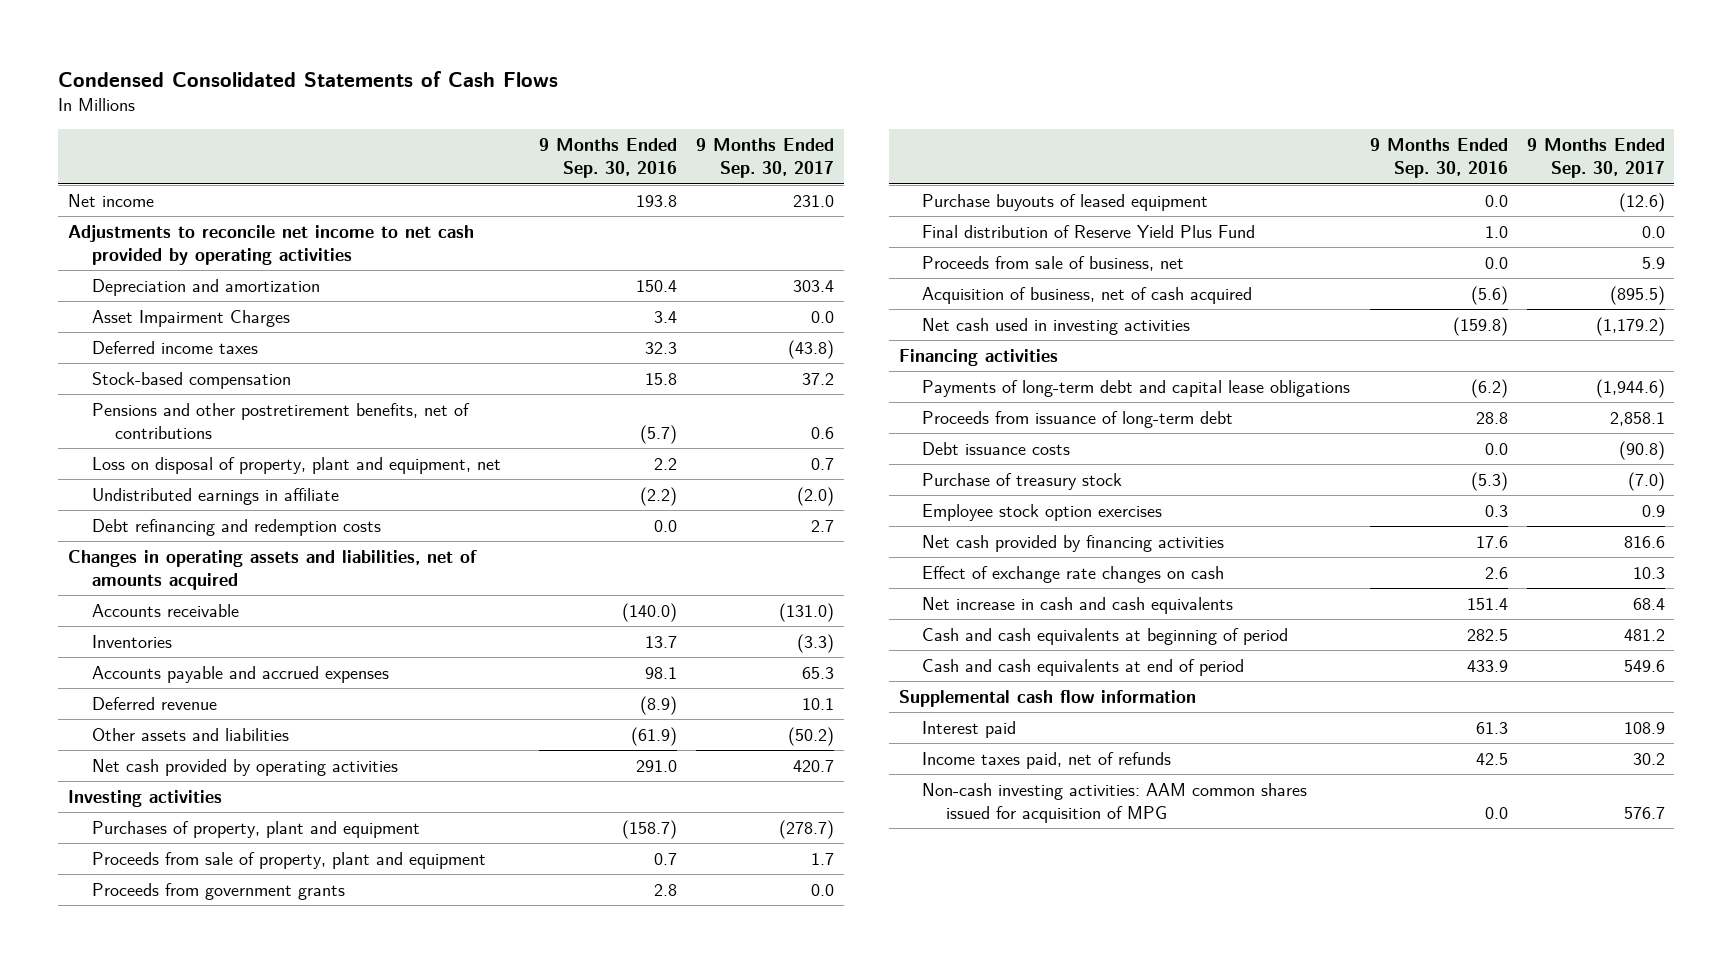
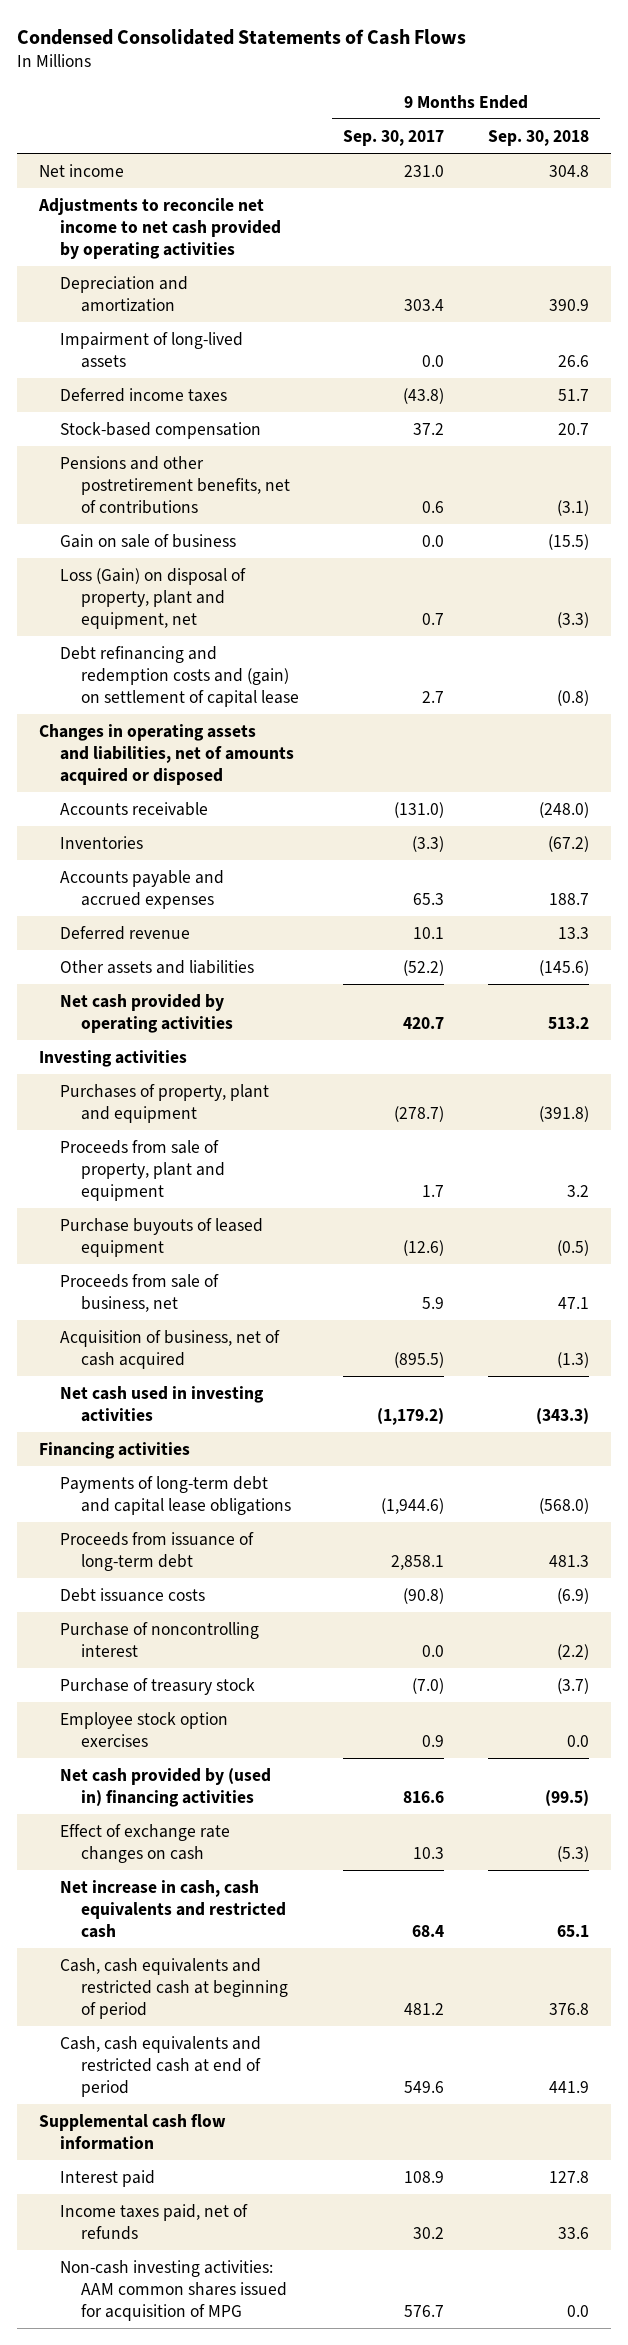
- | 9 Months Ended Sep. 30, 2016 | 9 Months Ended Sep. 30, 2017
+ | 9 Months Ended Sep. 30, 2017 | 9 Months Ended Sep. 30, 2018
- Asset Impairment Charges | 3.4 | 0.0
+ Impairment of long-lived assets | 0.0 | 26.6
- Loss on disposal of property, plant and equipment, net | 2.2 | 0.7
- Undistributed earnings in affiliate | (2.2) | (2.0)
- Debt refinancing and redemption costs | 0.0 | 2.7
- Changes in operating assets and liabilities, net of amounts acquired
+ Gain on sale of business | 0.0 | (15.5)
+ Loss (Gain) on disposal of property, plant and equipment, net | 0.7 | (3.3)
+ Debt refinancing and redemption costs and (gain) on settlement of capital lease | 2.7 | (0.8)
+ Changes in operating assets and liabilities, net of amounts acquired or disposed
- Other assets and liabilities | (61.9) | (50.2)
+ Other assets and liabilities | (52.2) | (145.6)
- Proceeds from government grants | 2.8 | 0.0
- Final distribution of Reserve Yield Plus Fund | 1.0 | 0.0
+ Purchase of noncontrolling interest | 0.0 | (2.2)
- Net cash provided by financing activities | 17.6 | 816.6
+ Net cash provided by (used in) financing activities | 816.6 | (99.5)
- Net increase in cash and cash equivalents | 151.4 | 68.4
- Cash and cash equivalents at beginning of period | 282.5 | 481.2
- Cash and cash equivalents at end of period | 433.9 | 549.6
+ Net increase in cash, cash equivalents and restricted cash | 68.4 | 65.1
+ Cash, cash equivalents and restricted cash at beginning of period | 481.2 | 376.8
+ Cash, cash equivalents and restricted cash at end of period | 549.6 | 441.9

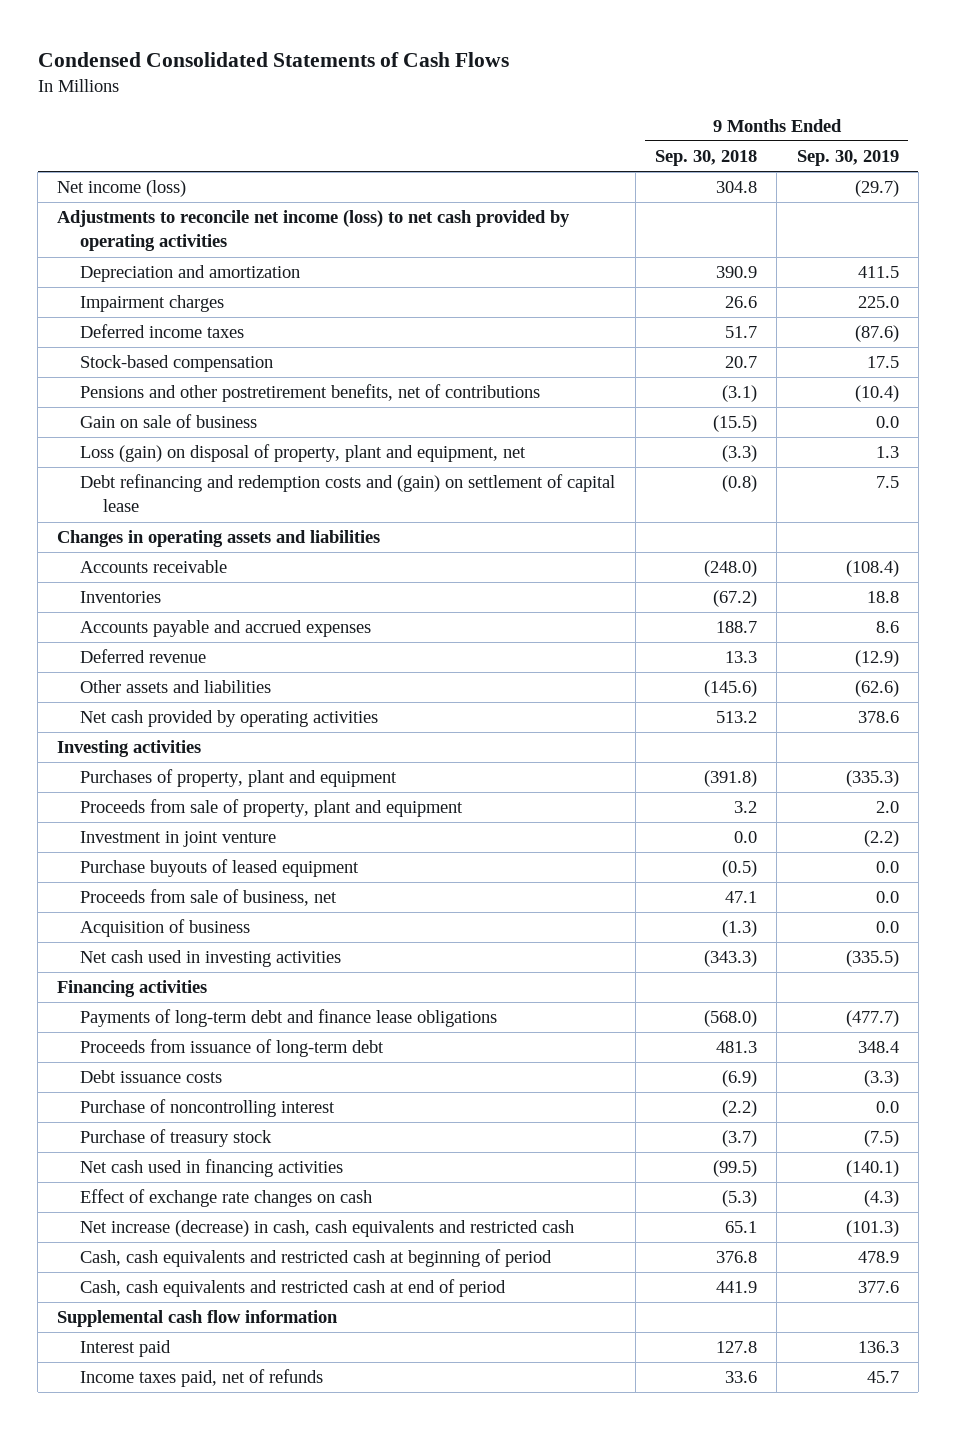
- | 9 Months Ended Sep. 30, 2017 | 9 Months Ended Sep. 30, 2018
+ | 9 Months Ended Sep. 30, 2018 | 9 Months Ended Sep. 30, 2019
- Net income | 231.0 | 304.8
- Adjustments to reconcile net income to net cash provided by operating activities
+ Net income (loss) | 304.8 | (29.7)
+ Adjustments to reconcile net income (loss) to net cash provided by operating activities
- Impairment of long-lived assets | 0.0 | 26.6
+ Impairment charges | 26.6 | 225.0
- Loss (Gain) on disposal of property, plant and equipment, net | 0.7 | (3.3)
+ Loss (gain) on disposal of property, plant and equipment, net | (3.3) | 1.3
- Changes in operating assets and liabilities, net of amounts acquired or disposed
+ Changes in operating assets and liabilities
+ Investment in joint venture | 0.0 | (2.2)
- Acquisition of business, net of cash acquired | (895.5) | (1.3)
+ Acquisition of business | (1.3) | 0.0
- Payments of long-term debt and capital lease obligations | (1,944.6) | (568.0)
+ Payments of long-term debt and finance lease obligations | (568.0) | (477.7)
- Employee stock option exercises | 0.9 | 0.0
- Net cash provided by (used in) financing activities | 816.6 | (99.5)
+ Net cash used in financing activities | (99.5) | (140.1)
- Net increase in cash, cash equivalents and restricted cash | 68.4 | 65.1
+ Net increase (decrease) in cash, cash equivalents and restricted cash | 65.1 | (101.3)
- Non-cash investing activities: AAM common shares issued for acquisition of MPG | 576.7 | 0.0

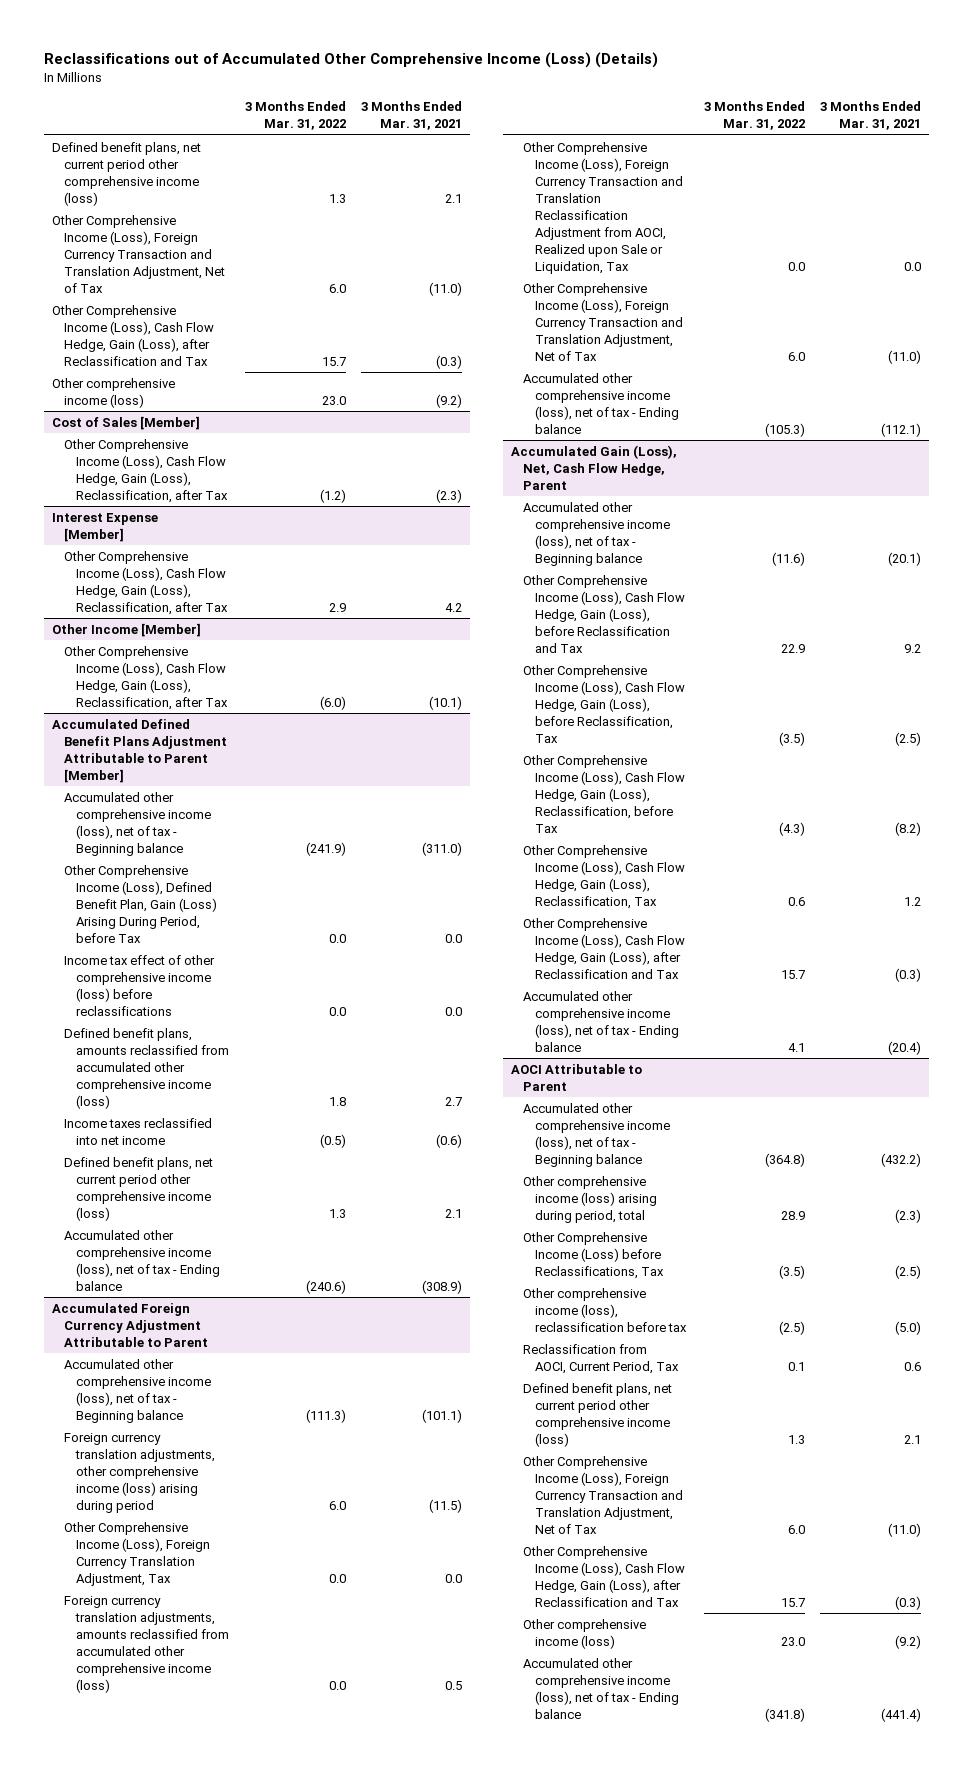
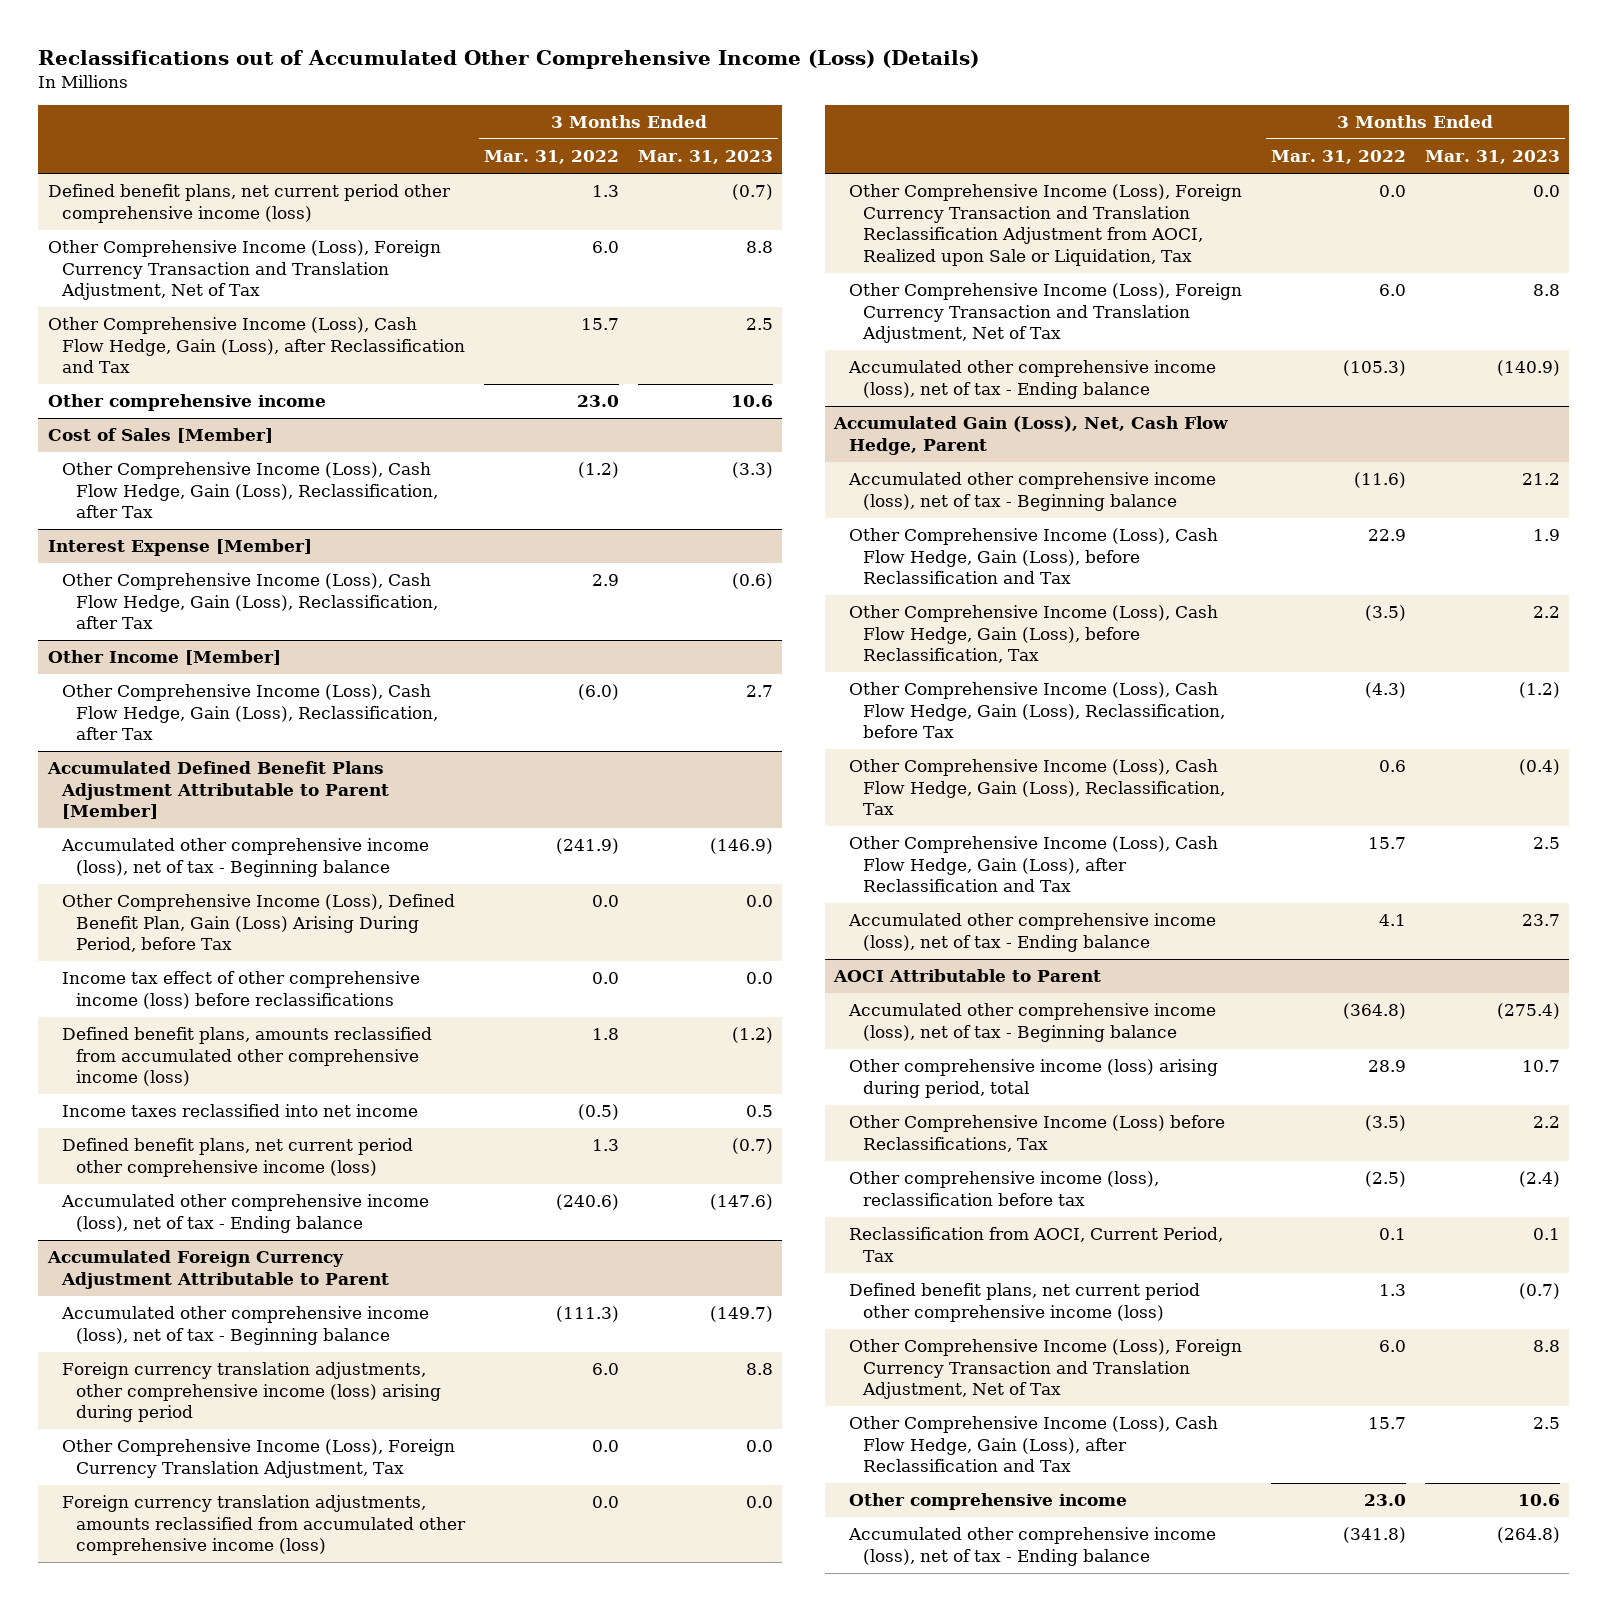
- | 3 Months Ended Mar. 31, 2022 | 3 Months Ended Mar. 31, 2021
+ | 3 Months Ended Mar. 31, 2022 | 3 Months Ended Mar. 31, 2023
- Other comprehensive income (loss) | 23.0 | (9.2)
+ Other comprehensive income | 23.0 | 10.6
@ AOCI Attributable to Parent
- Other comprehensive income (loss) | 23.0 | (9.2)
+ Other comprehensive income | 23.0 | 10.6

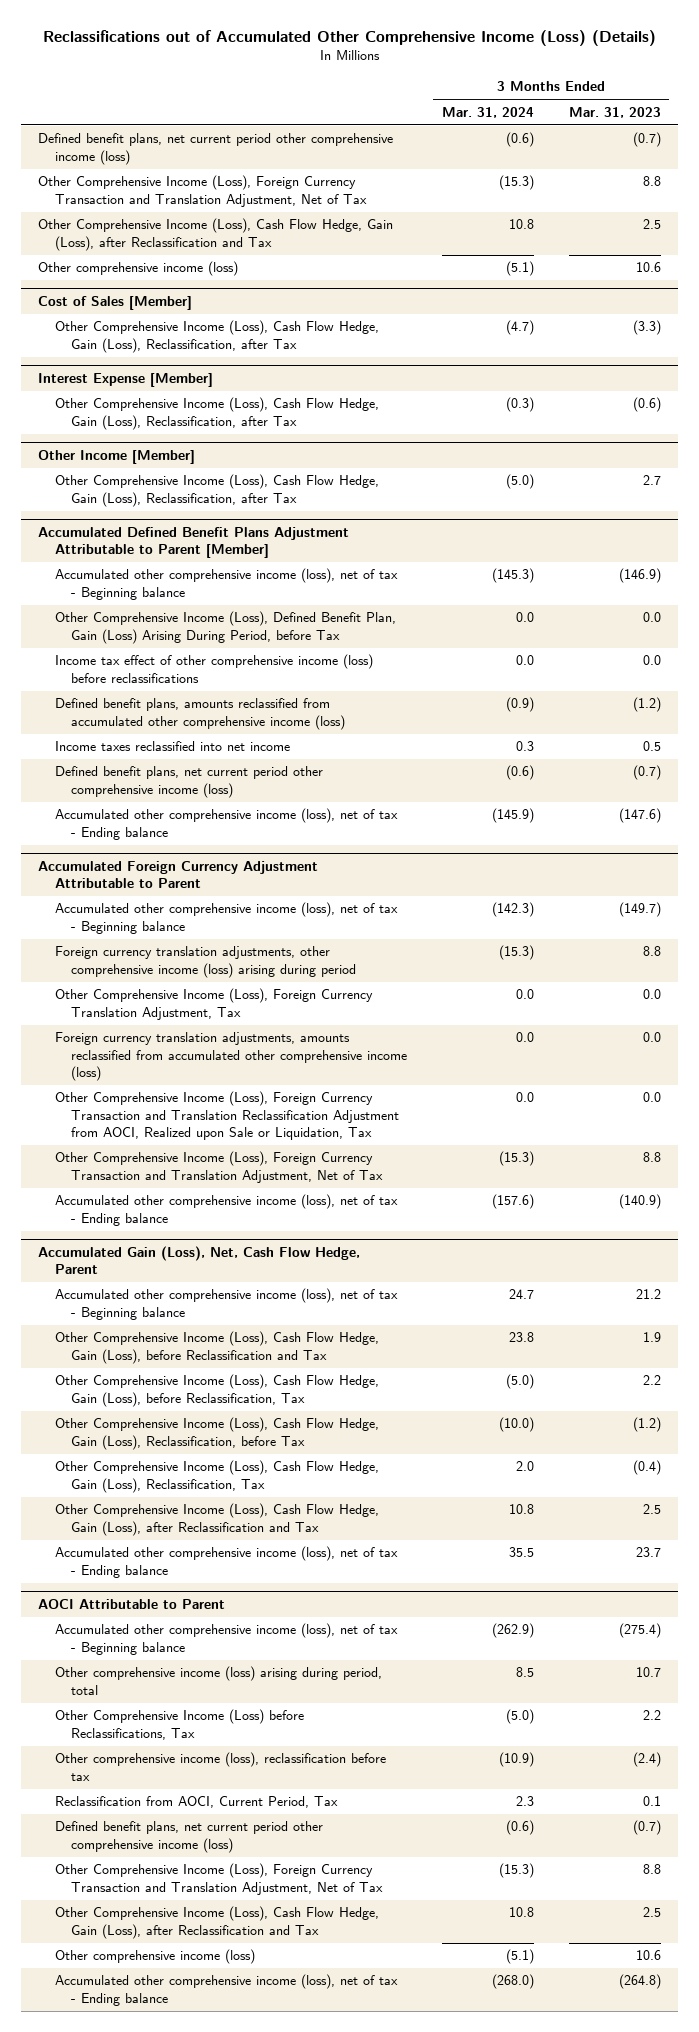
- | 3 Months Ended Mar. 31, 2022 | 3 Months Ended Mar. 31, 2023
+ | 3 Months Ended Mar. 31, 2024 | 3 Months Ended Mar. 31, 2023
- Other comprehensive income | 23.0 | 10.6
+ Other comprehensive income (loss) | (5.1) | 10.6
@ AOCI Attributable to Parent
- Other comprehensive income | 23.0 | 10.6
+ Other comprehensive income (loss) | (5.1) | 10.6

